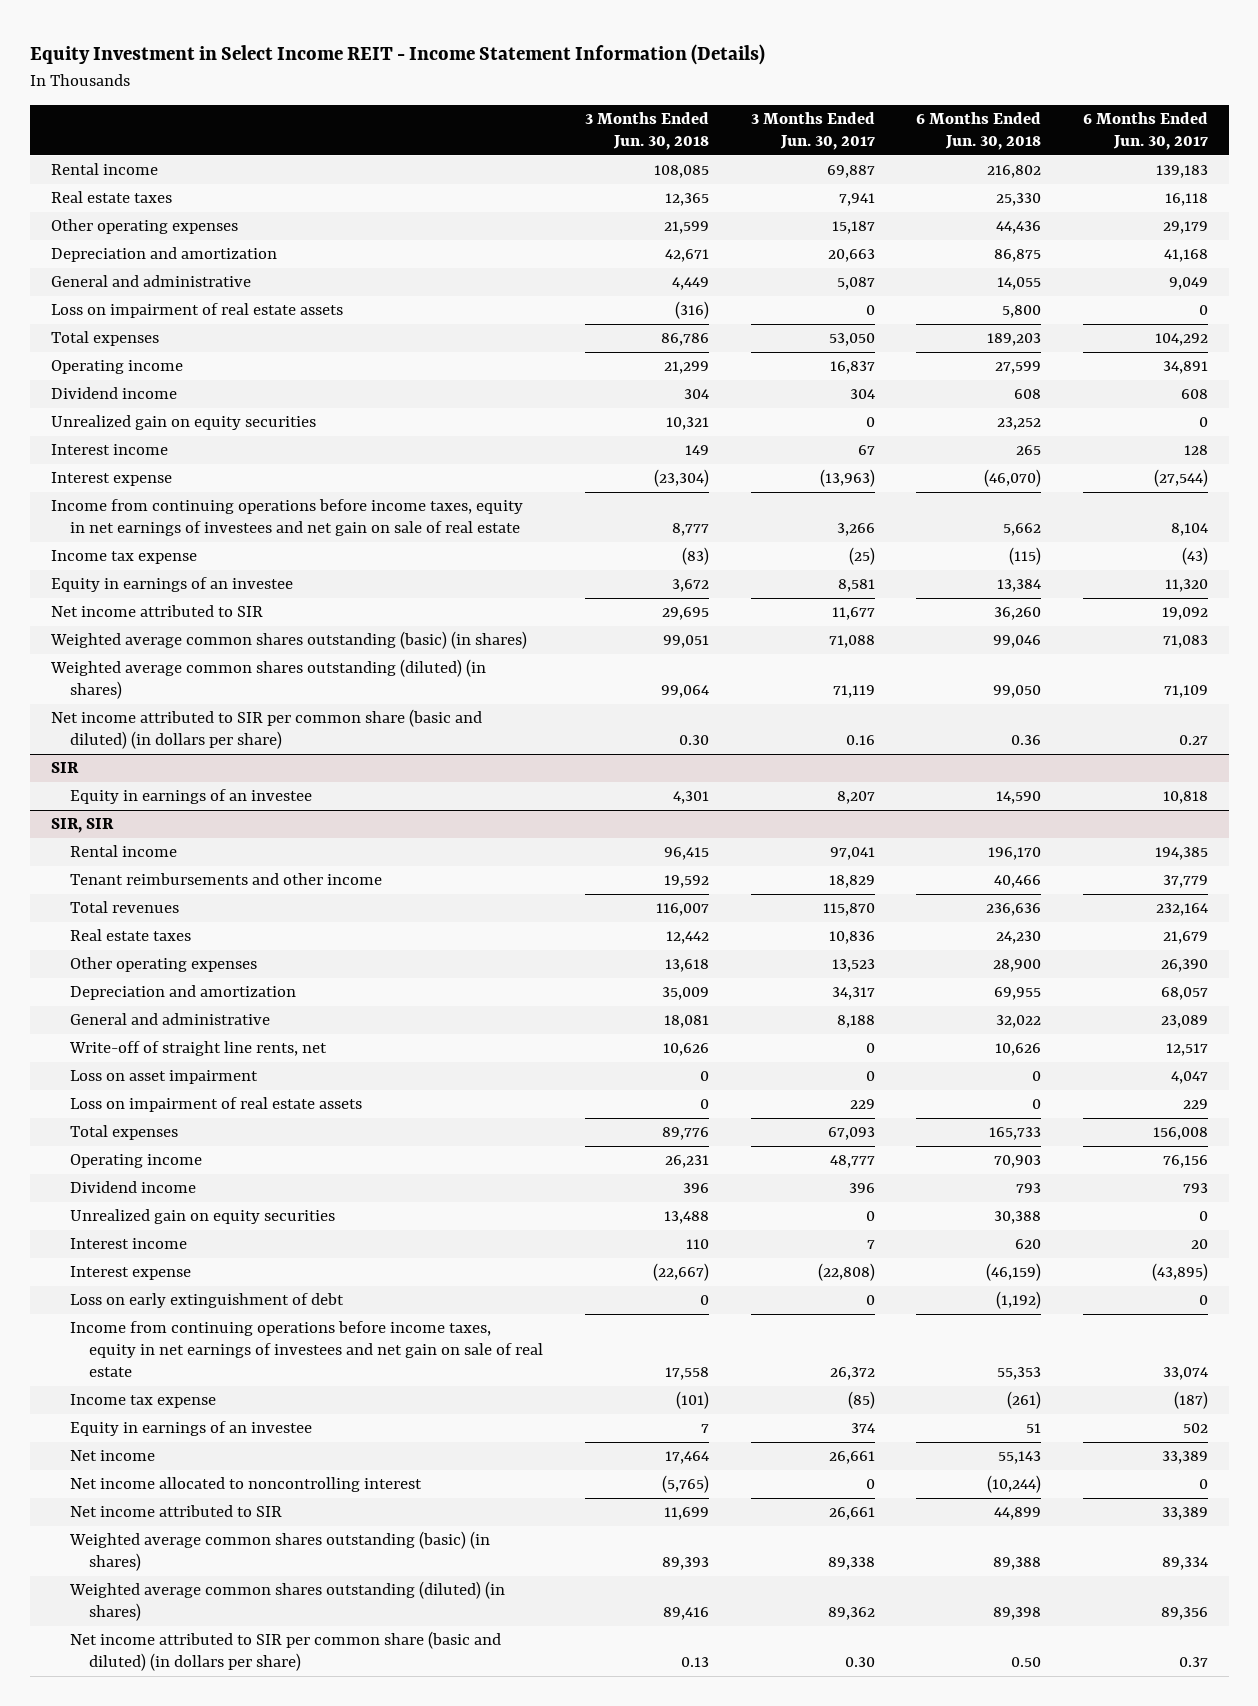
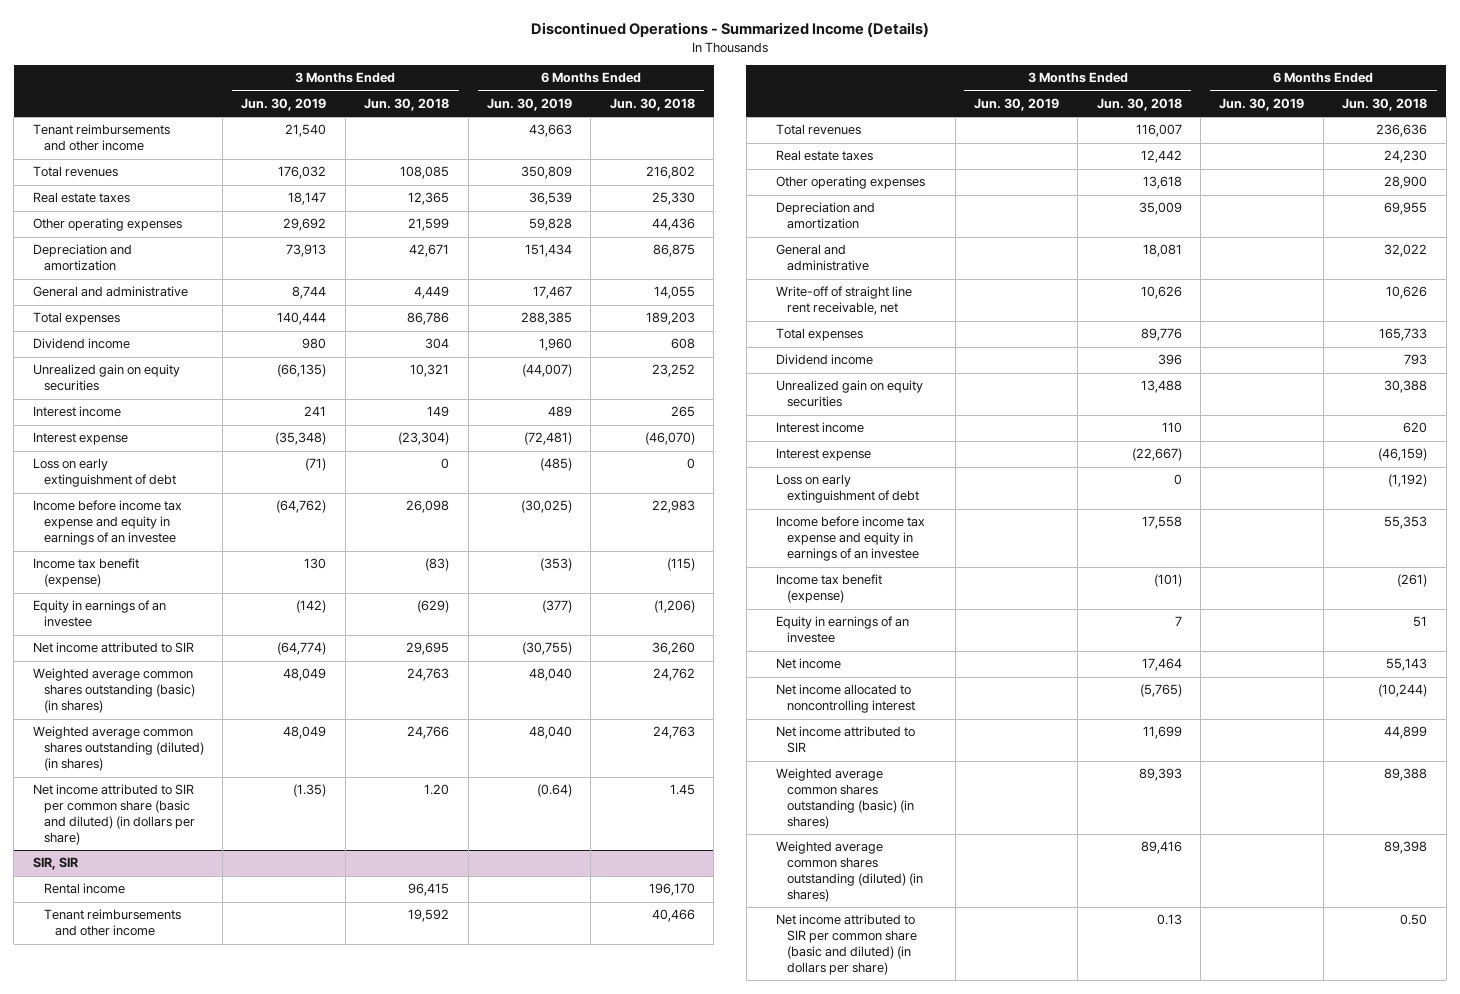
- Equity Investment in Select Income REIT - Income Statement Information (Details)
+ Discontinued Operations - Summarized Income (Details)
- | 3 Months Ended Jun. 30, 2018 | 3 Months Ended Jun. 30, 2017 | 6 Months Ended Jun. 30, 2018 | 6 Months Ended Jun. 30, 2017
+ | 3 Months Ended Jun. 30, 2019 | 3 Months Ended Jun. 30, 2018 | 6 Months Ended Jun. 30, 2019 | 6 Months Ended Jun. 30, 2018
- Rental income | 108,085 | 69,887 | 216,802 | 139,183
+ Tenant reimbursements and other income | 21,540 | | 43,663 |
+ Total revenues | 176,032 | 108,085 | 350,809 | 216,802
- Loss on impairment of real estate assets | (316) | 0 | 5,800 | 0
- Operating income | 21,299 | 16,837 | 27,599 | 34,891
- Income from continuing operations before income taxes, equity in net earnings of investees and net gain on sale of real estate | 8,777 | 3,266 | 5,662 | 8,104
- Income tax expense | (83) | (25) | (115) | (43)
- Equity in earnings of an investee | 3,672 | 8,581 | 13,384 | 11,320
+ Loss on early extinguishment of debt | (71) | 0 | (485) | 0
+ Income before income tax expense and equity in earnings of an investee | (64,762) | 26,098 | (30,025) | 22,983
+ Income tax benefit (expense) | 130 | (83) | (353) | (115)
+ Equity in earnings of an investee | (142) | (629) | (377) | (1,206)
- Weighted average common shares outstanding (basic) (in shares) | 99,051 | 71,088 | 99,046 | 71,083
- Weighted average common shares outstanding (diluted) (in shares) | 99,064 | 71,119 | 99,050 | 71,109
- Net income attributed to SIR per common share (basic and diluted) (in dollars per share) | 0.30 | 0.16 | 0.36 | 0.27
- SIR
- Equity in earnings of an investee | 4,301 | 8,207 | 14,590 | 10,818
+ Weighted average common shares outstanding (basic) (in shares) | 48,049 | 24,763 | 48,040 | 24,762
+ Weighted average common shares outstanding (diluted) (in shares) | 48,049 | 24,766 | 48,040 | 24,763
+ Net income attributed to SIR per common share (basic and diluted) (in dollars per share) | (1.35) | 1.20 | (0.64) | 1.45
@ SIR, SIR
- Write-off of straight line rents, net | 10,626 | 0 | 10,626 | 12,517
- Loss on asset impairment | 0 | 0 | 0 | 4,047
- Loss on impairment of real estate assets | 0 | 229 | 0 | 229
+ Write-off of straight line rent receivable, net | | 10,626 | | 10,626
- Operating income | 26,231 | 48,777 | 70,903 | 76,156
- Income from continuing operations before income taxes, equity in net earnings of investees and net gain on sale of real estate | 17,558 | 26,372 | 55,353 | 33,074
- Income tax expense | (101) | (85) | (261) | (187)
+ Income before income tax expense and equity in earnings of an investee | | 17,558 | | 55,353
+ Income tax benefit (expense) | | (101) | | (261)

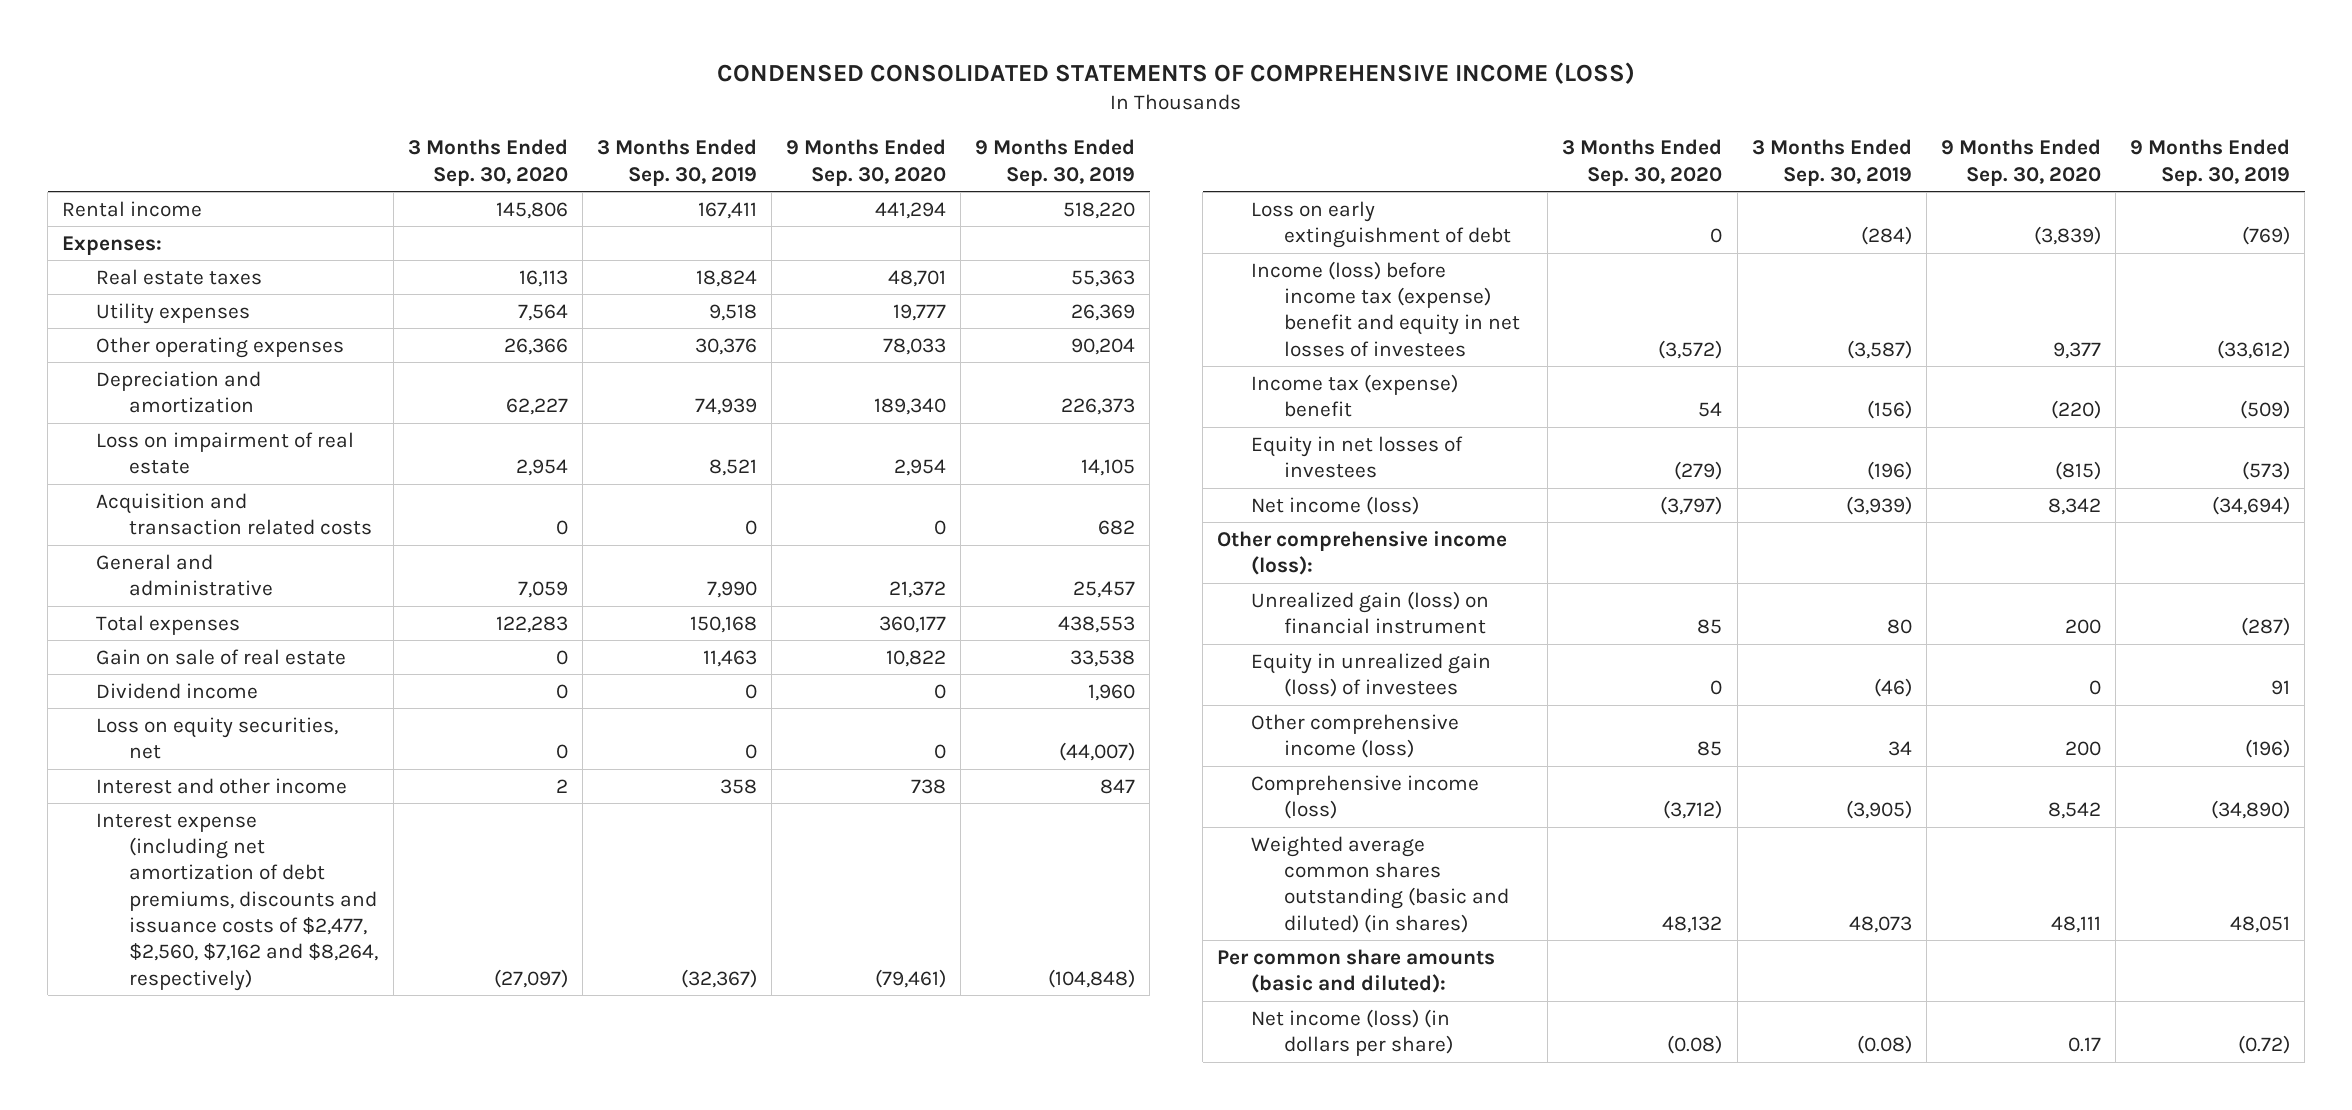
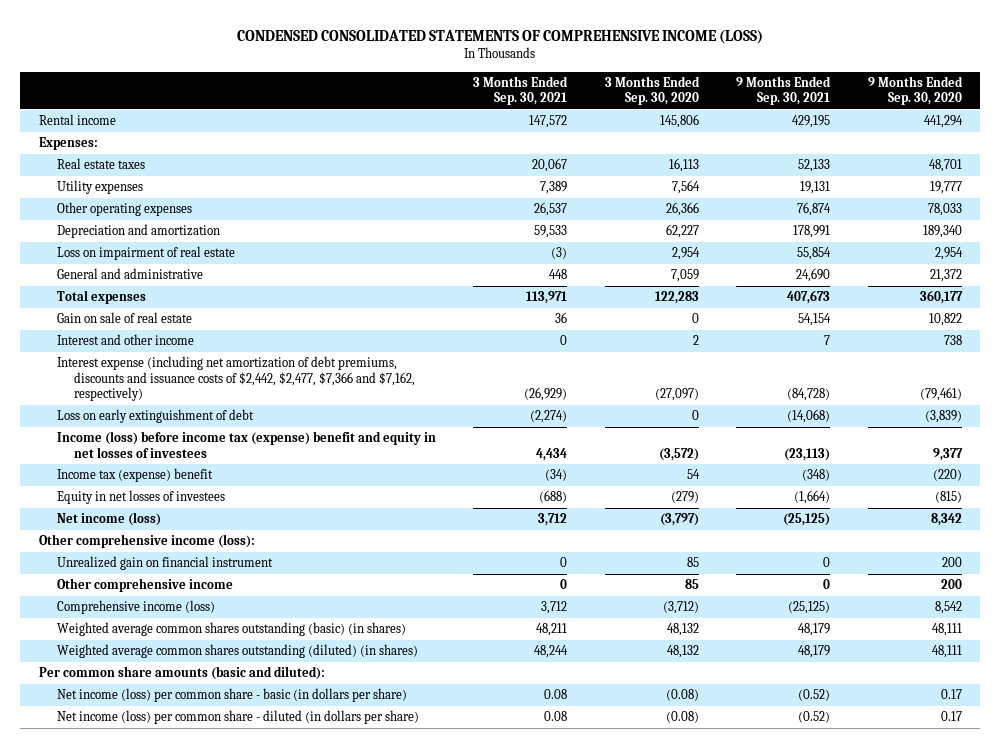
- | 3 Months Ended Sep. 30, 2020 | 3 Months Ended Sep. 30, 2019 | 9 Months Ended Sep. 30, 2020 | 9 Months Ended Sep. 30, 2019
+ | 3 Months Ended Sep. 30, 2021 | 3 Months Ended Sep. 30, 2020 | 9 Months Ended Sep. 30, 2021 | 9 Months Ended Sep. 30, 2020
- Acquisition and transaction related costs | 0 | 0 | 0 | 682
- Dividend income | 0 | 0 | 0 | 1,960
- Loss on equity securities, net | 0 | 0 | 0 | (44,007)
- Interest expense (including net amortization of debt premiums, discounts and issuance costs of $2,477, $2,560, $7,162 and $8,264, respectively) | (27,097) | (32,367) | (79,461) | (104,848)
+ Interest expense (including net amortization of debt premiums, discounts and issuance costs of $2,442, $2,477, $7,366 and $7,162, respectively) | (26,929) | (27,097) | (84,728) | (79,461)
- Unrealized gain (loss) on financial instrument | 85 | 80 | 200 | (287)
- Equity in unrealized gain (loss) of investees | 0 | (46) | 0 | 91
- Other comprehensive income (loss) | 85 | 34 | 200 | (196)
+ Unrealized gain on financial instrument | 0 | 85 | 0 | 200
+ Other comprehensive income | 0 | 85 | 0 | 200
- Weighted average common shares outstanding (basic and diluted) (in shares) | 48,132 | 48,073 | 48,111 | 48,051
+ Weighted average common shares outstanding (basic) (in shares) | 48,211 | 48,132 | 48,179 | 48,111
+ Weighted average common shares outstanding (diluted) (in shares) | 48,244 | 48,132 | 48,179 | 48,111
- Net income (loss) (in dollars per share) | (0.08) | (0.08) | 0.17 | (0.72)
+ Net income (loss) per common share - basic (in dollars per share) | 0.08 | (0.08) | (0.52) | 0.17
+ Net income (loss) per common share - diluted (in dollars per share) | 0.08 | (0.08) | (0.52) | 0.17

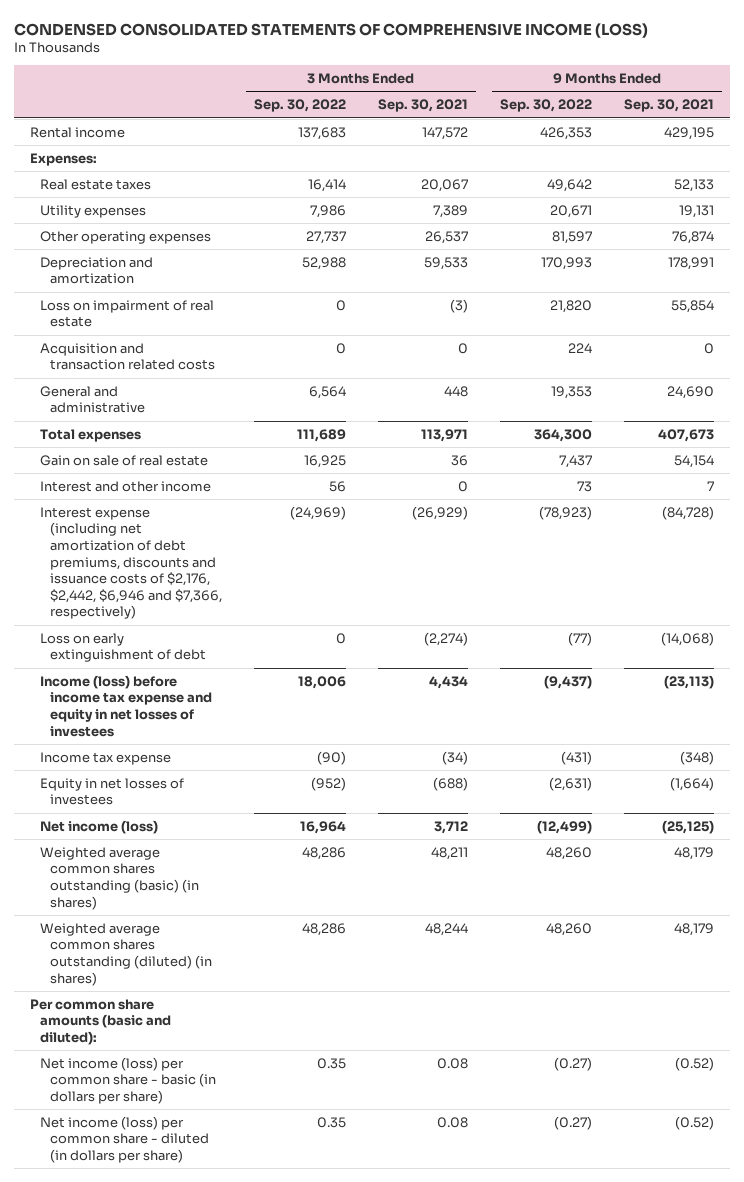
- | 3 Months Ended Sep. 30, 2021 | 3 Months Ended Sep. 30, 2020 | 9 Months Ended Sep. 30, 2021 | 9 Months Ended Sep. 30, 2020
+ | 3 Months Ended Sep. 30, 2022 | 3 Months Ended Sep. 30, 2021 | 9 Months Ended Sep. 30, 2022 | 9 Months Ended Sep. 30, 2021
+ Acquisition and transaction related costs | 0 | 0 | 224 | 0
- Interest expense (including net amortization of debt premiums, discounts and issuance costs of $2,442, $2,477, $7,366 and $7,162, respectively) | (26,929) | (27,097) | (84,728) | (79,461)
+ Interest expense (including net amortization of debt premiums, discounts and issuance costs of $2,176, $2,442, $6,946 and $7,366, respectively) | (24,969) | (26,929) | (78,923) | (84,728)
- Income (loss) before income tax (expense) benefit and equity in net losses of investees | 4,434 | (3,572) | (23,113) | 9,377
- Income tax (expense) benefit | (34) | 54 | (348) | (220)
+ Income (loss) before income tax expense and equity in net losses of investees | 18,006 | 4,434 | (9,437) | (23,113)
+ Income tax expense | (90) | (34) | (431) | (348)
- Other comprehensive income (loss):
- Unrealized gain on financial instrument | 0 | 85 | 0 | 200
- Other comprehensive income | 0 | 85 | 0 | 200
- Comprehensive income (loss) | 3,712 | (3,712) | (25,125) | 8,542

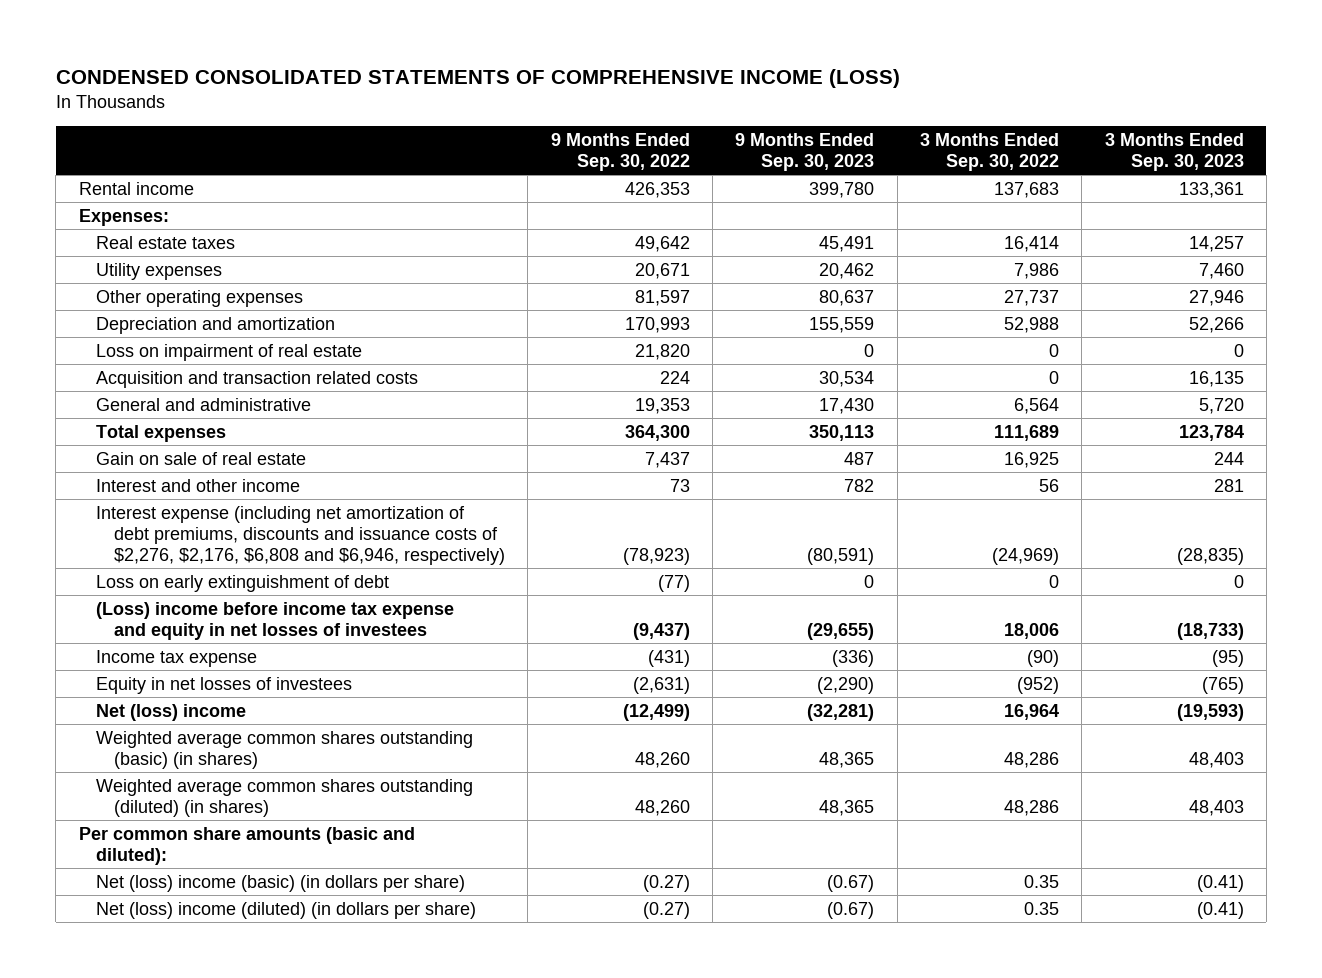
- | 3 Months Ended Sep. 30, 2022 | 3 Months Ended Sep. 30, 2021 | 9 Months Ended Sep. 30, 2022 | 9 Months Ended Sep. 30, 2021
+ | 9 Months Ended Sep. 30, 2022 | 9 Months Ended Sep. 30, 2023 | 3 Months Ended Sep. 30, 2022 | 3 Months Ended Sep. 30, 2023
- Interest expense (including net amortization of debt premiums, discounts and issuance costs of $2,176, $2,442, $6,946 and $7,366, respectively) | (24,969) | (26,929) | (78,923) | (84,728)
+ Interest expense (including net amortization of debt premiums, discounts and issuance costs of $2,276, $2,176, $6,808 and $6,946, respectively) | (78,923) | (80,591) | (24,969) | (28,835)
- Income (loss) before income tax expense and equity in net losses of investees | 18,006 | 4,434 | (9,437) | (23,113)
+ (Loss) income before income tax expense and equity in net losses of investees | (9,437) | (29,655) | 18,006 | (18,733)
- Net income (loss) | 16,964 | 3,712 | (12,499) | (25,125)
+ Net (loss) income | (12,499) | (32,281) | 16,964 | (19,593)
- Net income (loss) per common share - basic (in dollars per share) | 0.35 | 0.08 | (0.27) | (0.52)
- Net income (loss) per common share - diluted (in dollars per share) | 0.35 | 0.08 | (0.27) | (0.52)
+ Net (loss) income (basic) (in dollars per share) | (0.27) | (0.67) | 0.35 | (0.41)
+ Net (loss) income (diluted) (in dollars per share) | (0.27) | (0.67) | 0.35 | (0.41)

